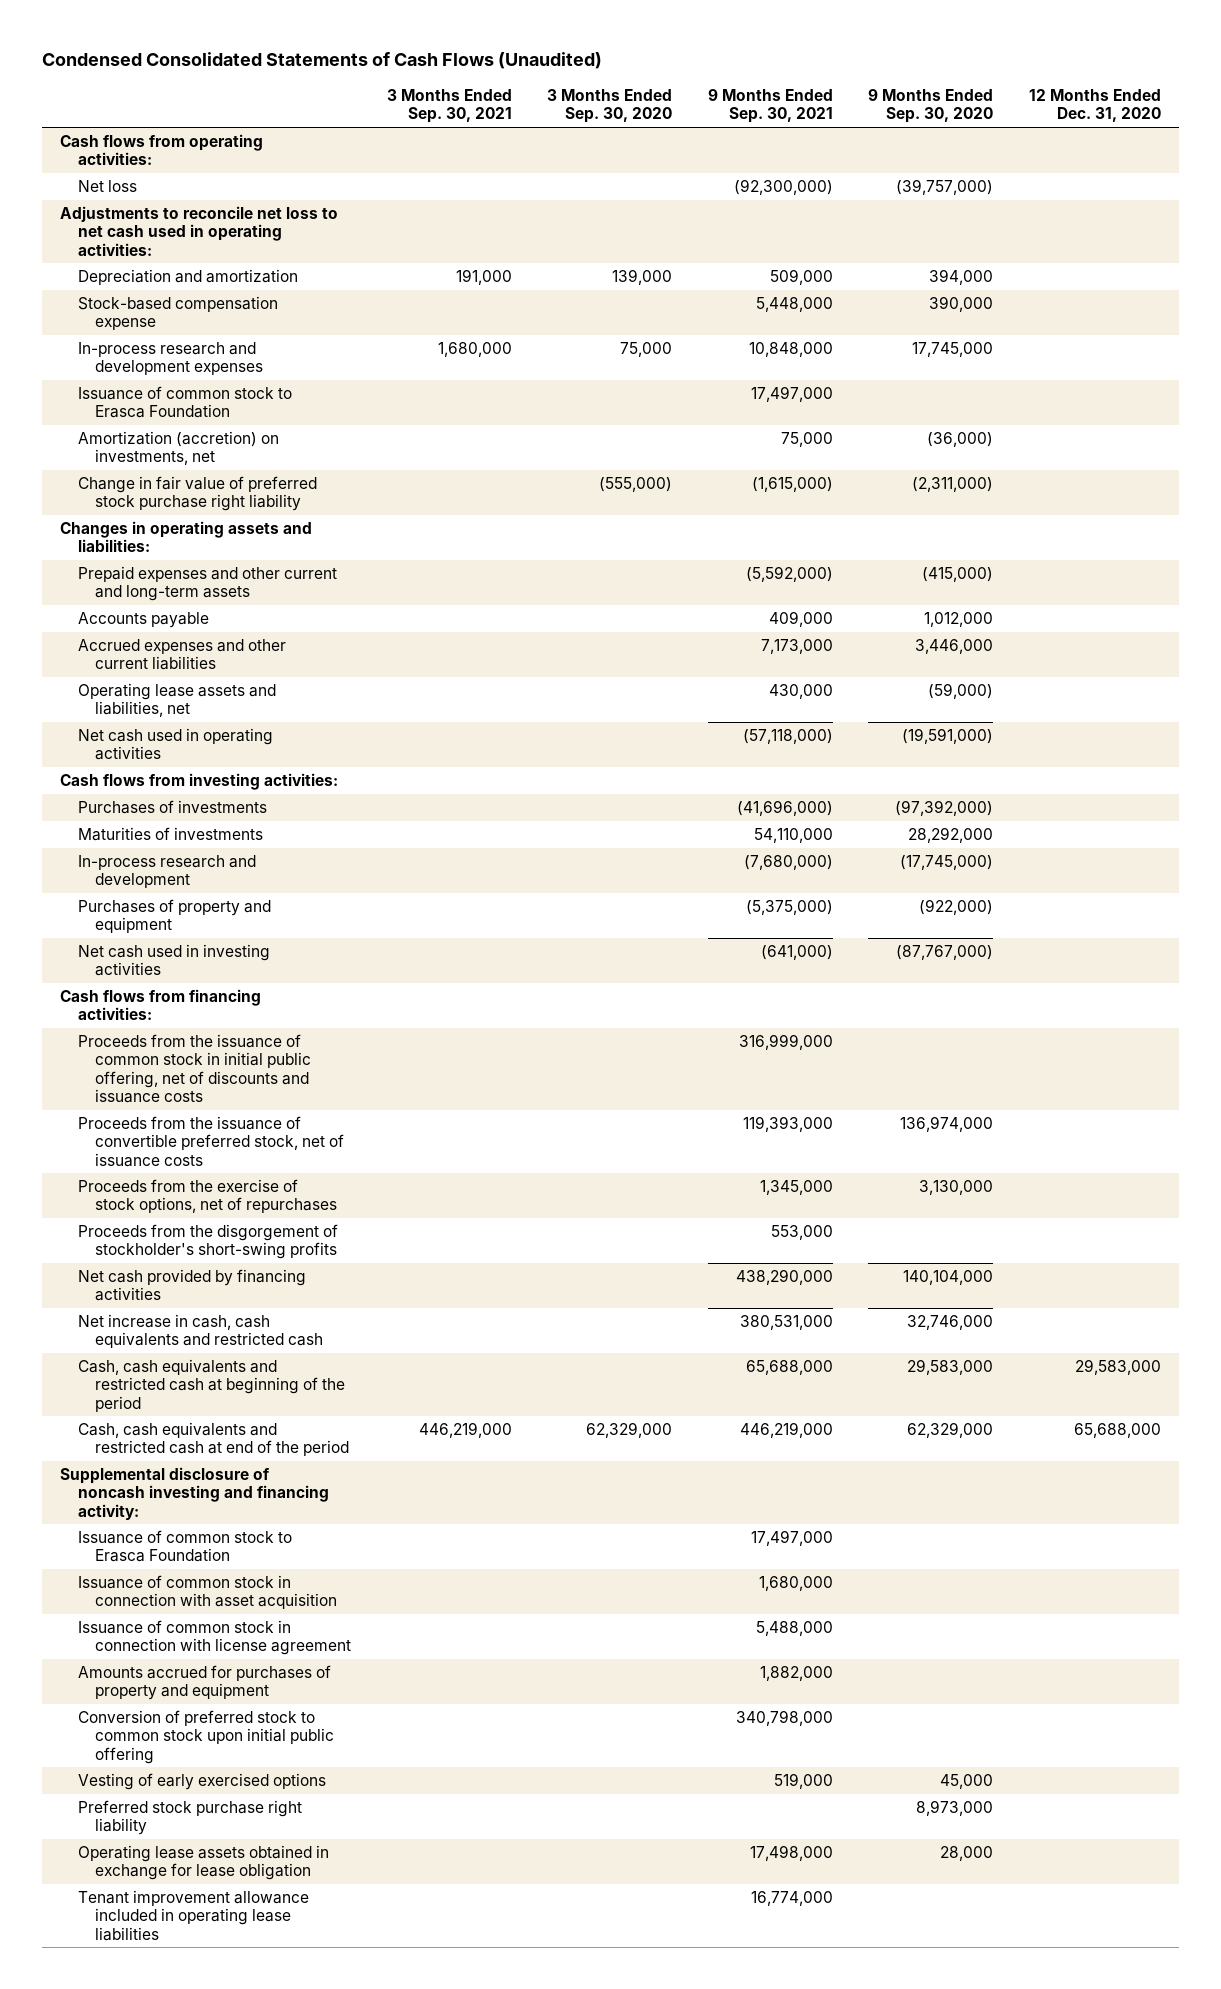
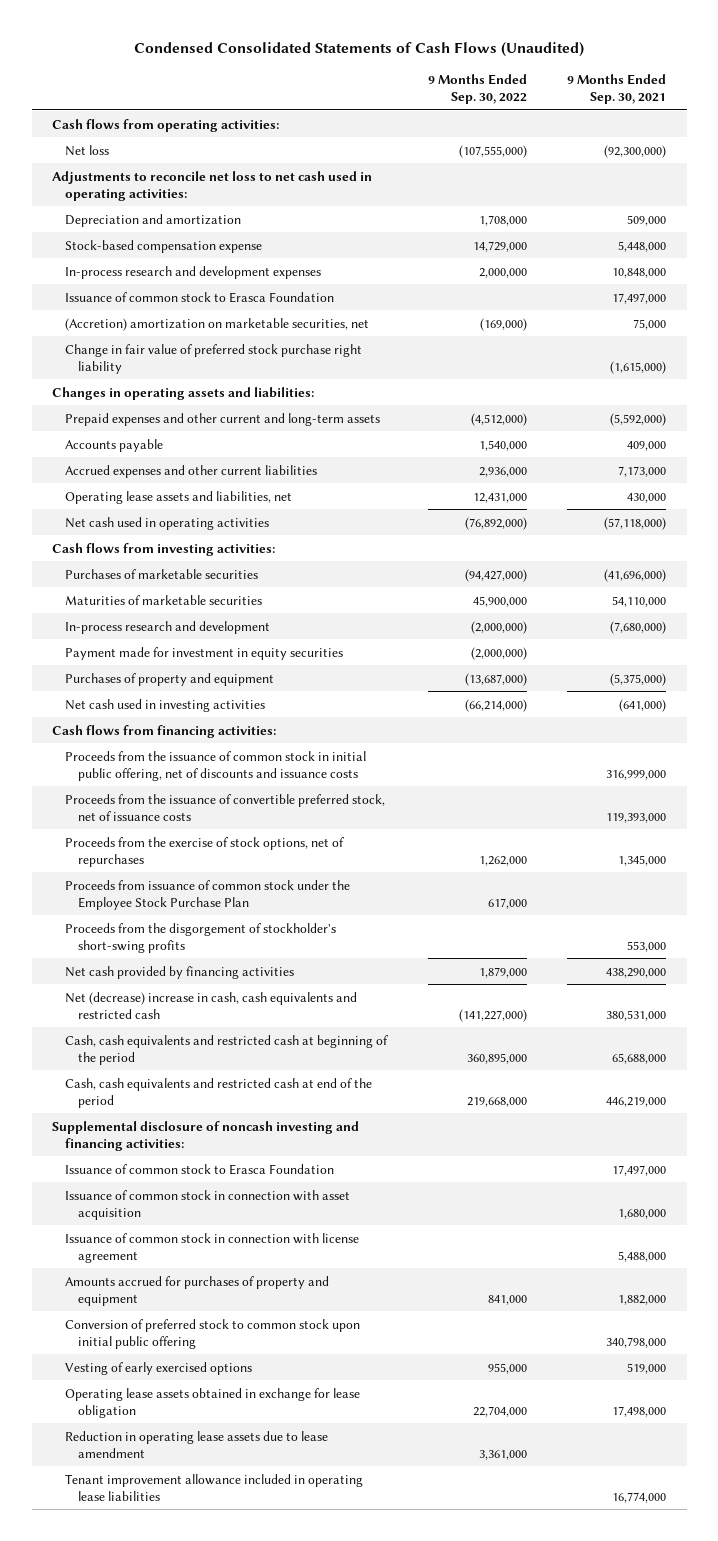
- | 3 Months Ended Sep. 30, 2021 | 3 Months Ended Sep. 30, 2020 | 9 Months Ended Sep. 30, 2021 | 9 Months Ended Sep. 30, 2020 | 12 Months Ended Dec. 31, 2020
+ | 9 Months Ended Sep. 30, 2022 | 9 Months Ended Sep. 30, 2021
- Amortization (accretion) on investments, net | | | 75,000 | (36,000) |
+ (Accretion) amortization on marketable securities, net | (169,000) | 75,000
- Purchases of investments | | | (41,696,000) | (97,392,000) |
- Maturities of investments | | | 54,110,000 | 28,292,000 |
+ Purchases of marketable securities | (94,427,000) | (41,696,000)
+ Maturities of marketable securities | 45,900,000 | 54,110,000
+ Payment made for investment in equity securities | (2,000,000) |
+ Proceeds from issuance of common stock under the Employee Stock Purchase Plan | 617,000 |
- Net increase in cash, cash equivalents and restricted cash | | | 380,531,000 | 32,746,000 |
+ Net (decrease) increase in cash, cash equivalents and restricted cash | (141,227,000) | 380,531,000
- Supplemental disclosure of noncash investing and financing activity:
+ Supplemental disclosure of noncash investing and financing activities:
- Preferred stock purchase right liability | | | | 8,973,000 |
+ Reduction in operating lease assets due to lease amendment | 3,361,000 |

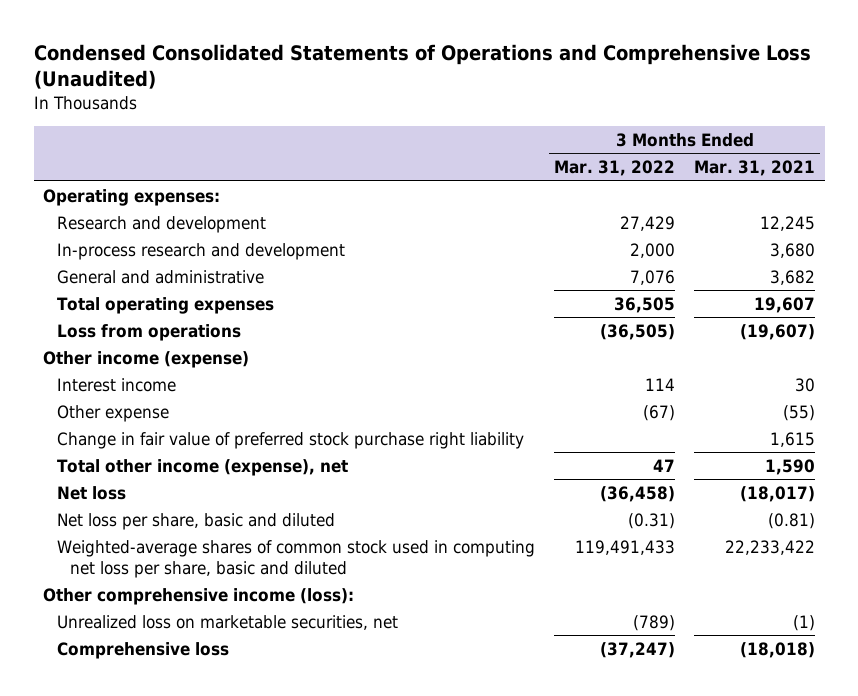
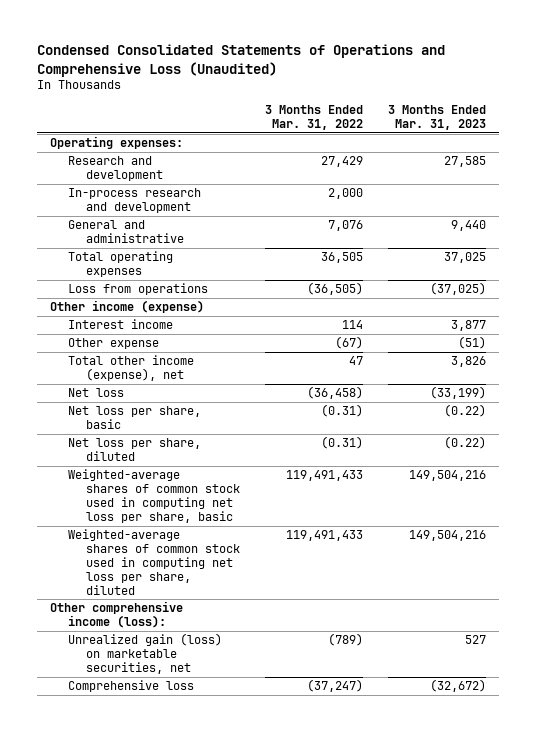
- | 3 Months Ended Mar. 31, 2022 | 3 Months Ended Mar. 31, 2021
+ | 3 Months Ended Mar. 31, 2022 | 3 Months Ended Mar. 31, 2023
- Change in fair value of preferred stock purchase right liability | | 1,615
- Net loss per share, basic and diluted | (0.31) | (0.81)
- Weighted-average shares of common stock used in computing net loss per share, basic and diluted | 119,491,433 | 22,233,422
+ Net loss per share, basic | (0.31) | (0.22)
+ Net loss per share, diluted | (0.31) | (0.22)
+ Weighted-average shares of common stock used in computing net loss per share, basic | 119,491,433 | 149,504,216
+ Weighted-average shares of common stock used in computing net loss per share, diluted | 119,491,433 | 149,504,216
- Unrealized loss on marketable securities, net | (789) | (1)
+ Unrealized gain (loss) on marketable securities, net | (789) | 527

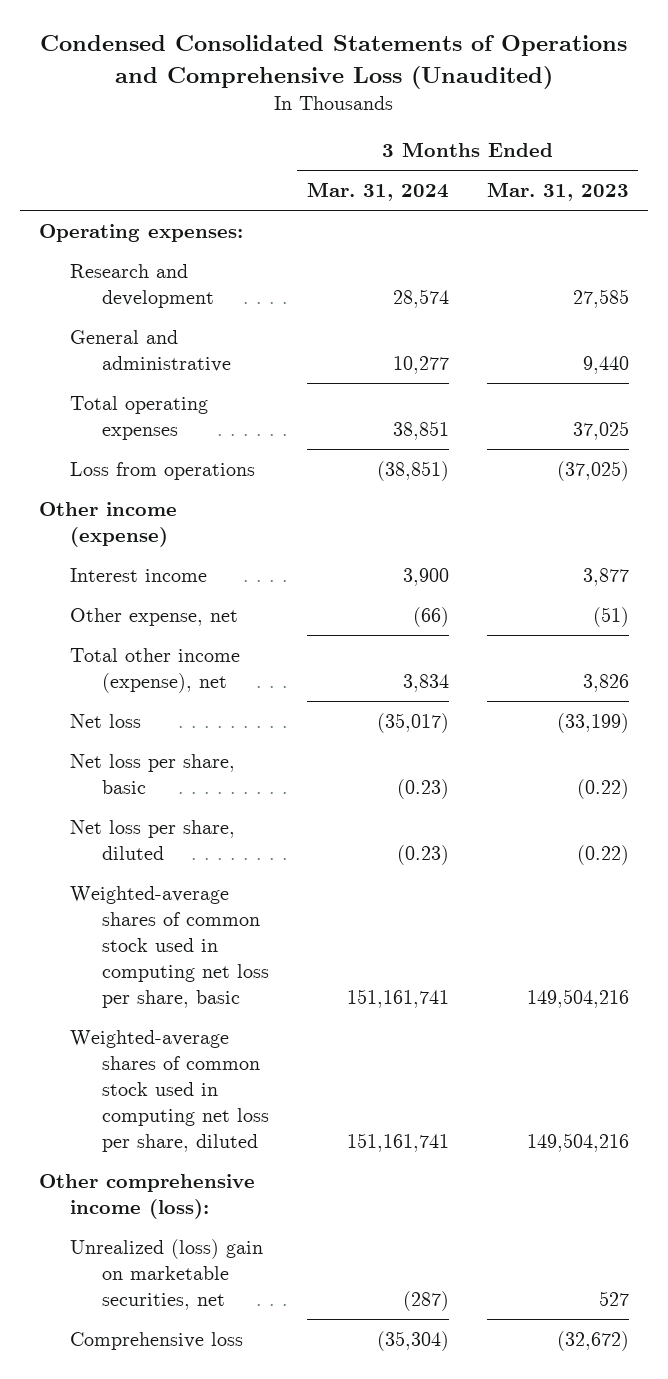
- | 3 Months Ended Mar. 31, 2022 | 3 Months Ended Mar. 31, 2023
+ | 3 Months Ended Mar. 31, 2024 | 3 Months Ended Mar. 31, 2023
- In-process research and development | 2,000 |
- Other expense | (67) | (51)
+ Other expense, net | (66) | (51)
- Unrealized gain (loss) on marketable securities, net | (789) | 527
+ Unrealized (loss) gain on marketable securities, net | (287) | 527

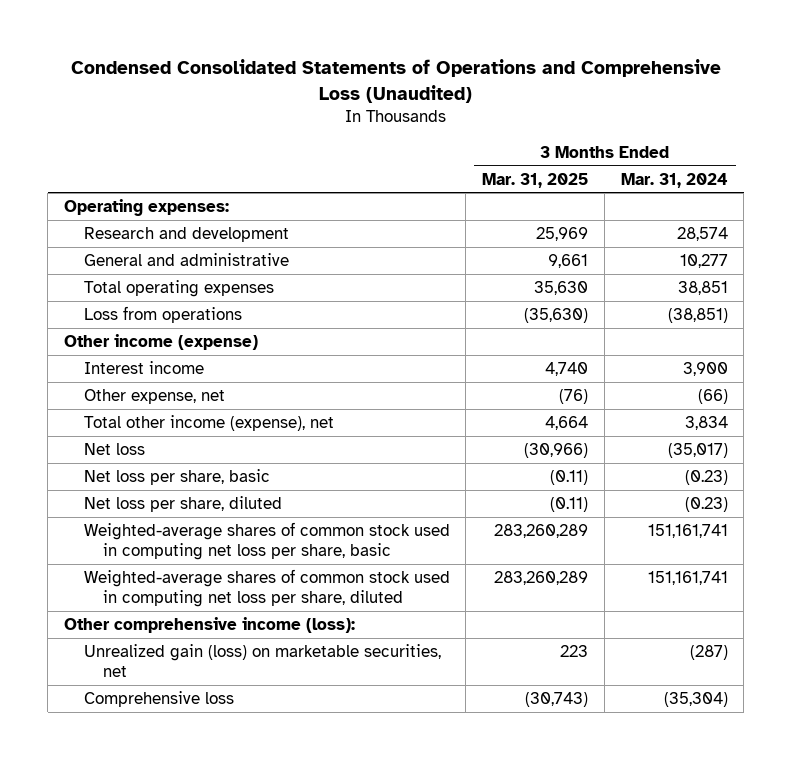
- | 3 Months Ended Mar. 31, 2024 | 3 Months Ended Mar. 31, 2023
+ | 3 Months Ended Mar. 31, 2025 | 3 Months Ended Mar. 31, 2024
- Unrealized (loss) gain on marketable securities, net | (287) | 527
+ Unrealized gain (loss) on marketable securities, net | 223 | (287)

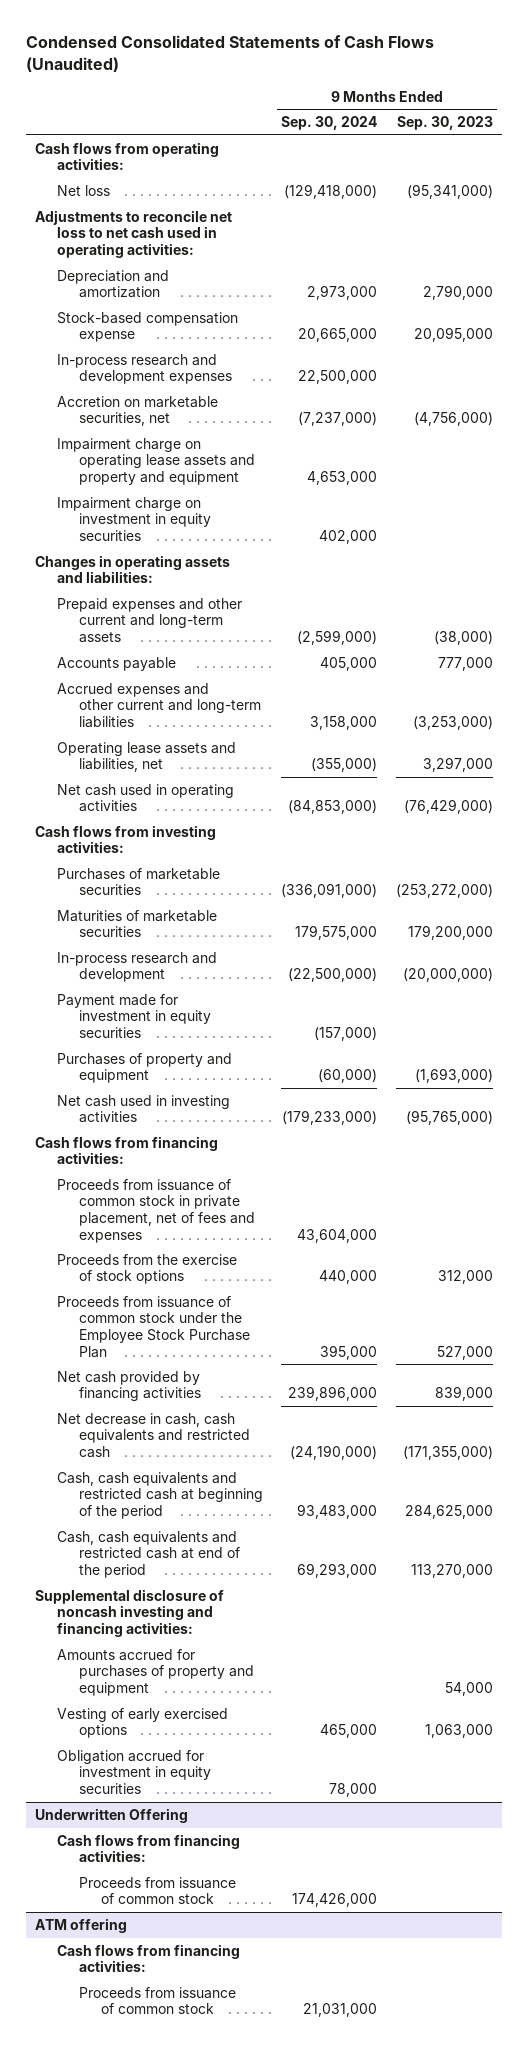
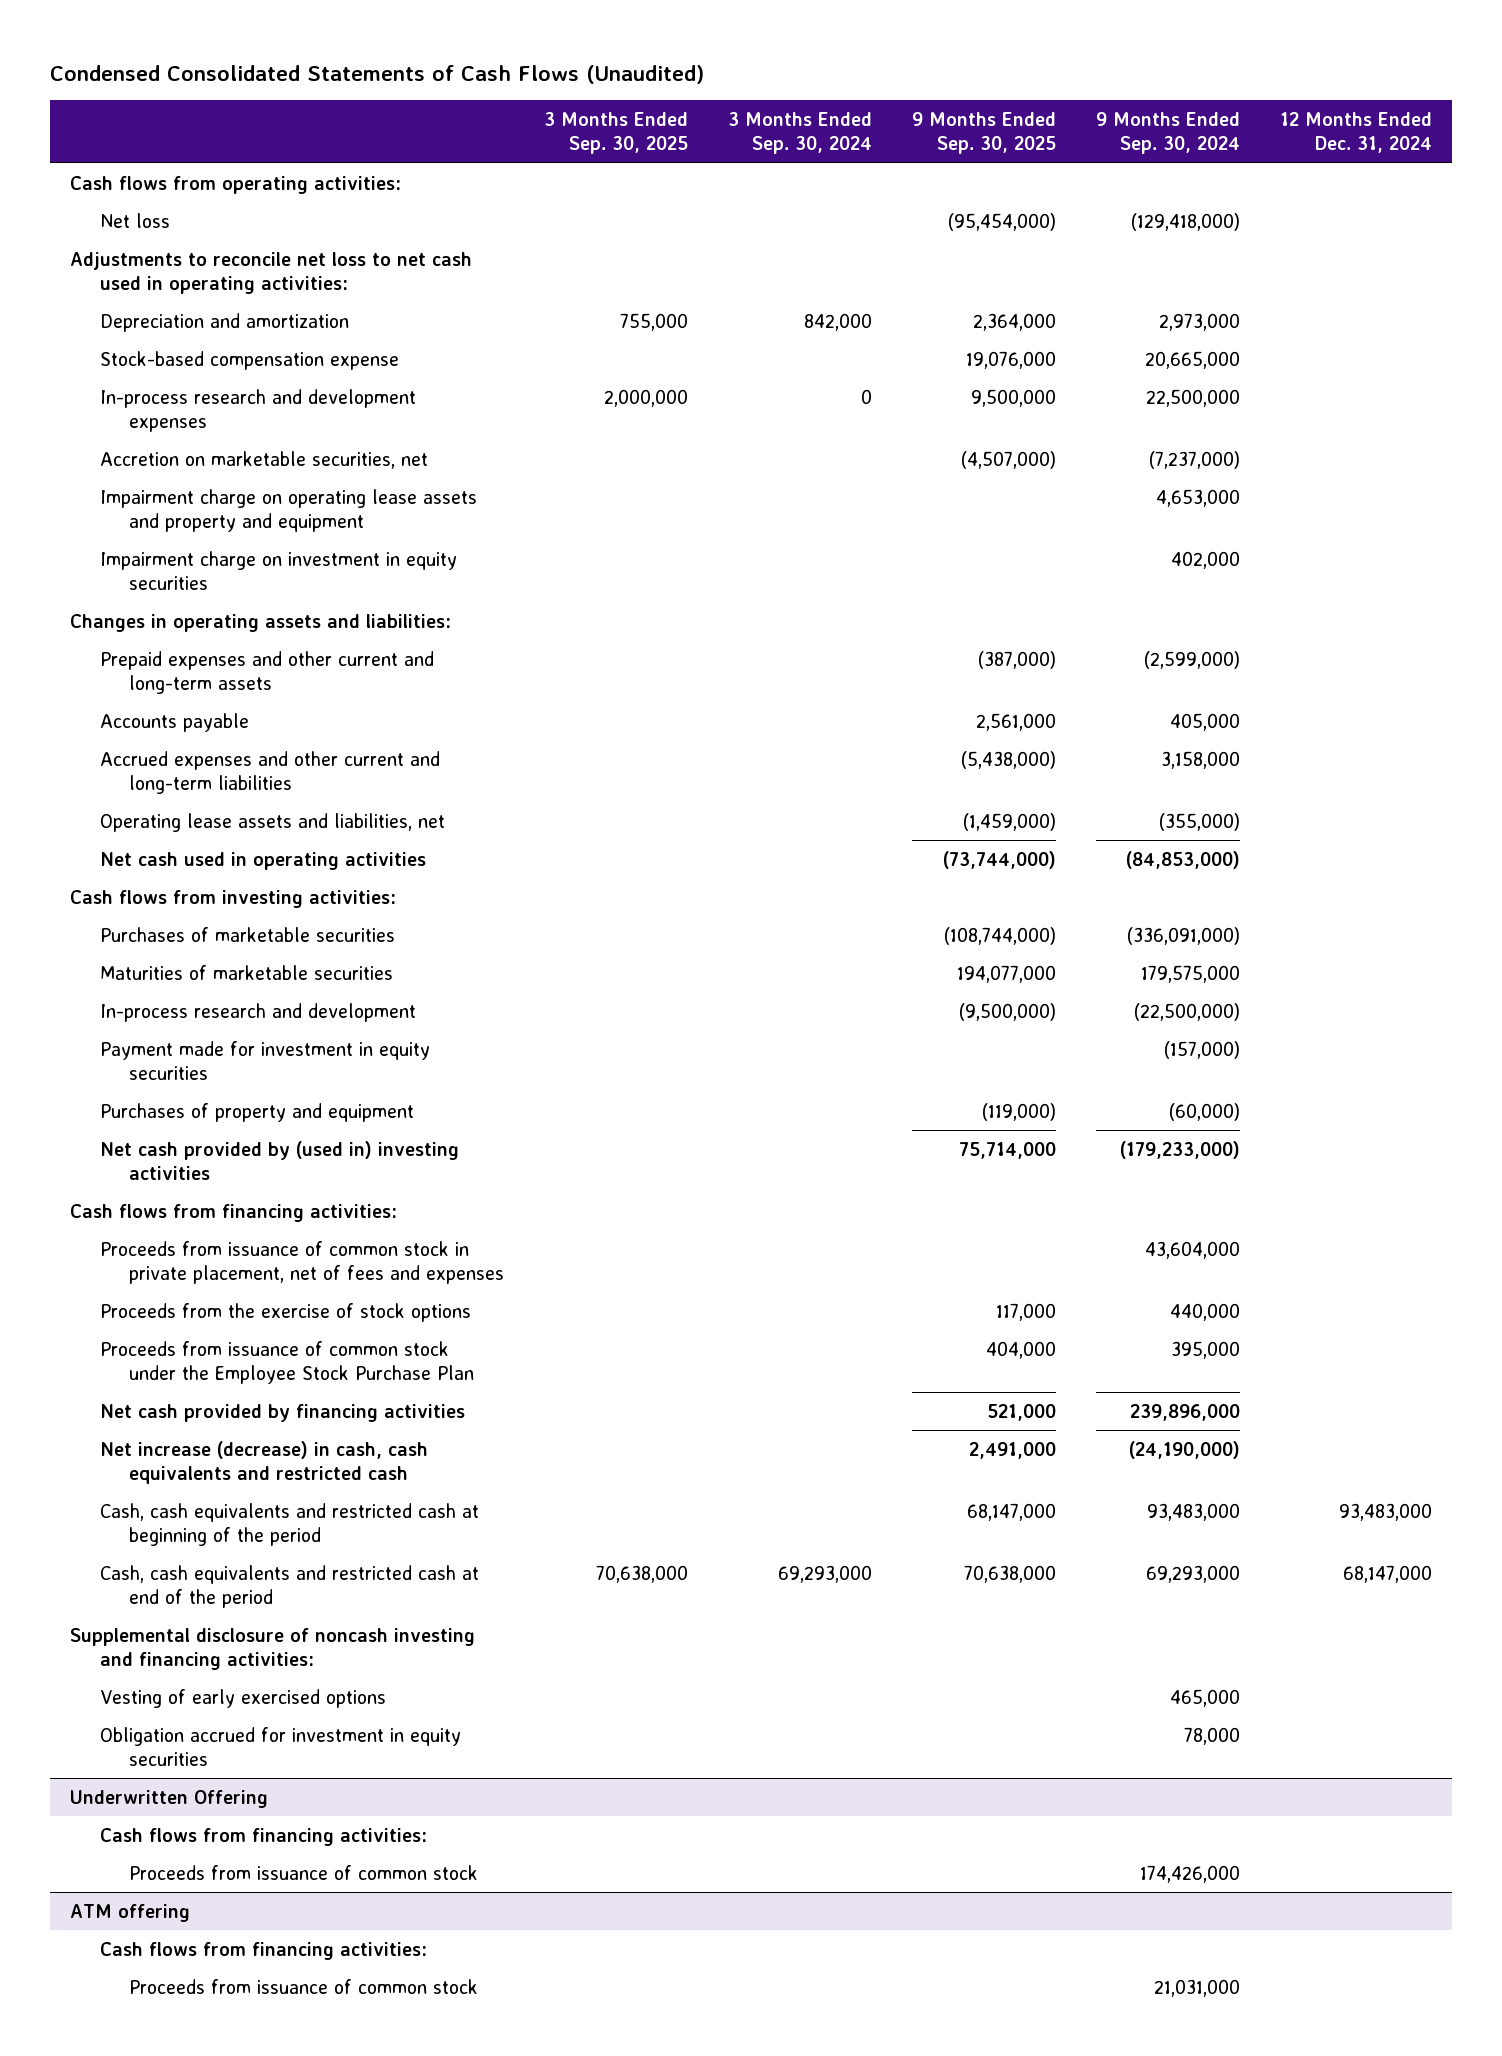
- | 9 Months Ended Sep. 30, 2024 | 9 Months Ended Sep. 30, 2023
+ | 3 Months Ended Sep. 30, 2025 | 3 Months Ended Sep. 30, 2024 | 9 Months Ended Sep. 30, 2025 | 9 Months Ended Sep. 30, 2024 | 12 Months Ended Dec. 31, 2024
- Net cash used in investing activities | (179,233,000) | (95,765,000)
+ Net cash provided by (used in) investing activities | | | 75,714,000 | (179,233,000) |
- Net decrease in cash, cash equivalents and restricted cash | (24,190,000) | (171,355,000)
+ Net increase (decrease) in cash, cash equivalents and restricted cash | | | 2,491,000 | (24,190,000) |
- Amounts accrued for purchases of property and equipment | | 54,000

